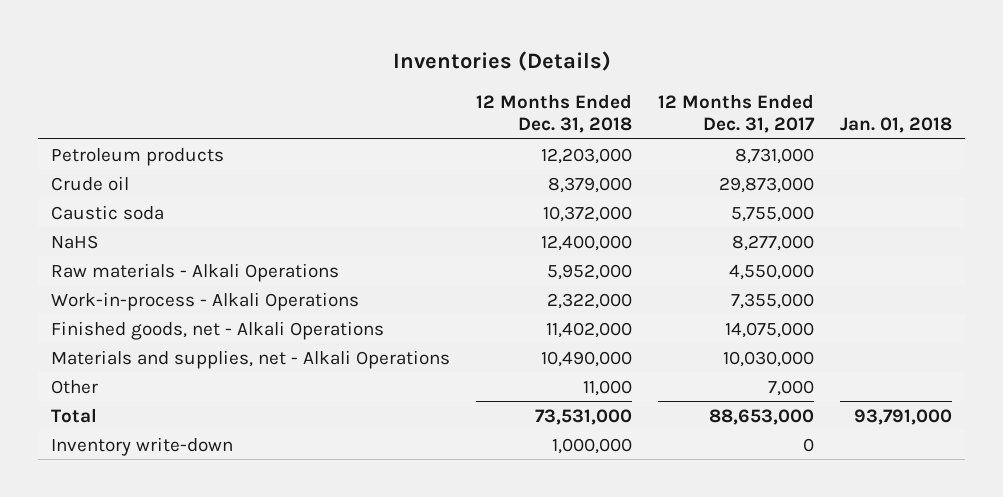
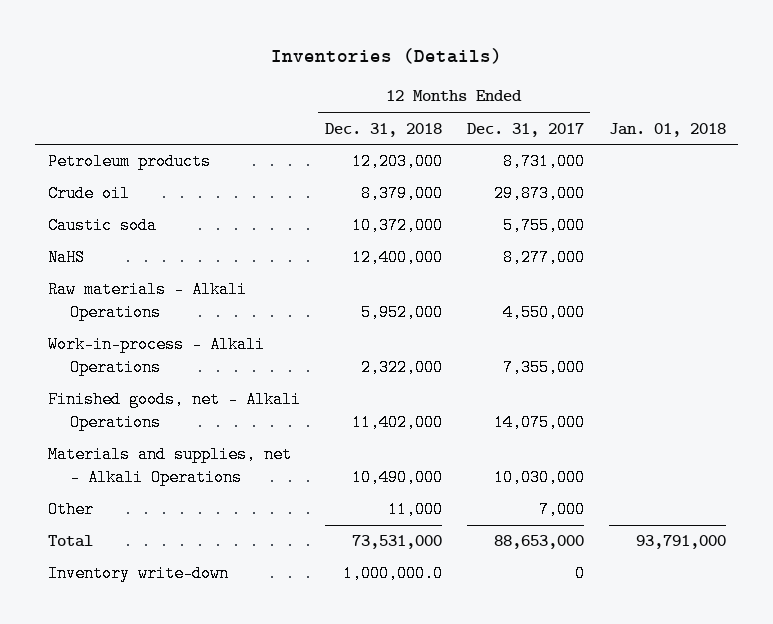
- Inventory write-down | 1,000,000 | 0 |
+ Inventory write-down | 1,000,000.0 | 0 |

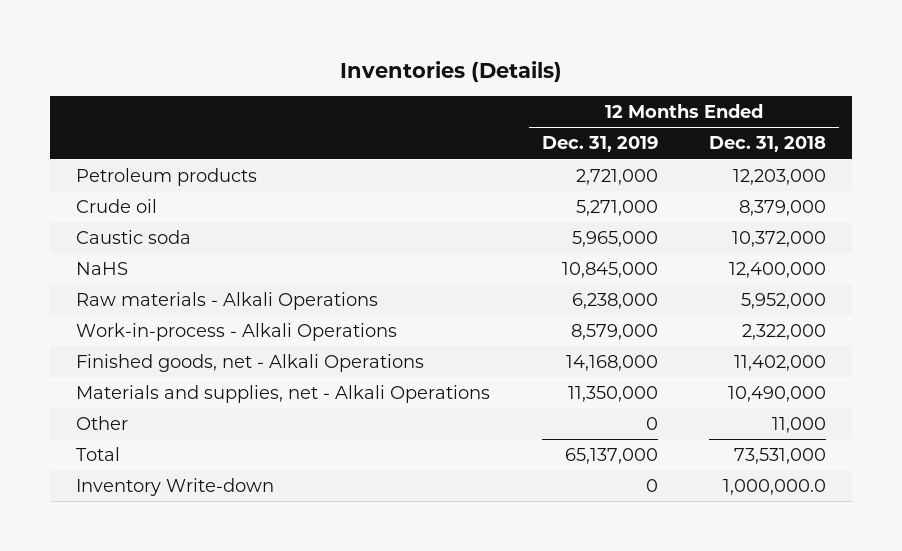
- | 12 Months Ended Dec. 31, 2018 | 12 Months Ended Dec. 31, 2017 | Jan. 01, 2018
+ | 12 Months Ended Dec. 31, 2019 | 12 Months Ended Dec. 31, 2018
- Inventory write-down | 1,000,000.0 | 0 |
+ Inventory Write-down | 0 | 1,000,000.0

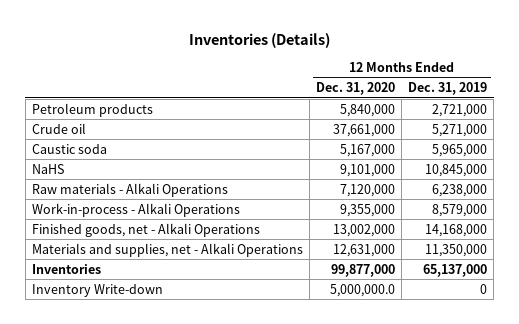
- | 12 Months Ended Dec. 31, 2019 | 12 Months Ended Dec. 31, 2018
+ | 12 Months Ended Dec. 31, 2020 | 12 Months Ended Dec. 31, 2019
- Other | 0 | 11,000
- Total | 65,137,000 | 73,531,000
+ Inventories | 99,877,000 | 65,137,000

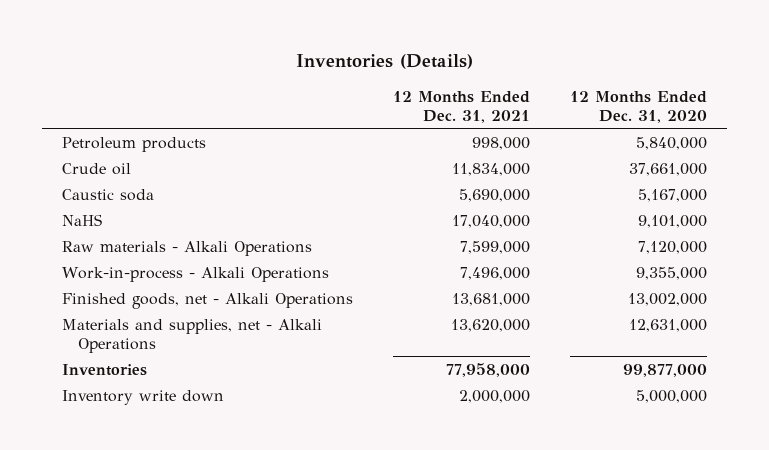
- | 12 Months Ended Dec. 31, 2020 | 12 Months Ended Dec. 31, 2019
+ | 12 Months Ended Dec. 31, 2021 | 12 Months Ended Dec. 31, 2020
- Inventory Write-down | 5,000,000.0 | 0
+ Inventory write down | 2,000,000 | 5,000,000

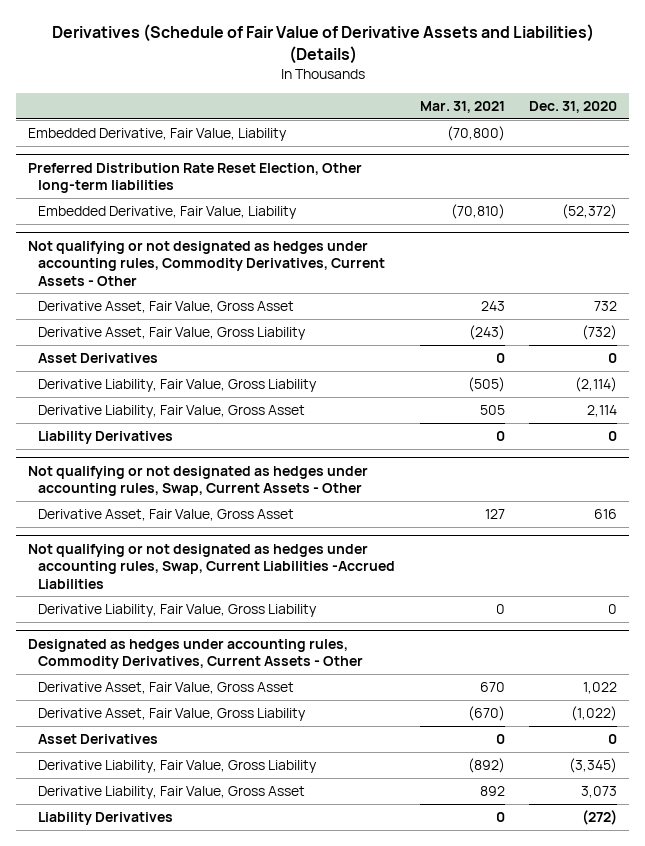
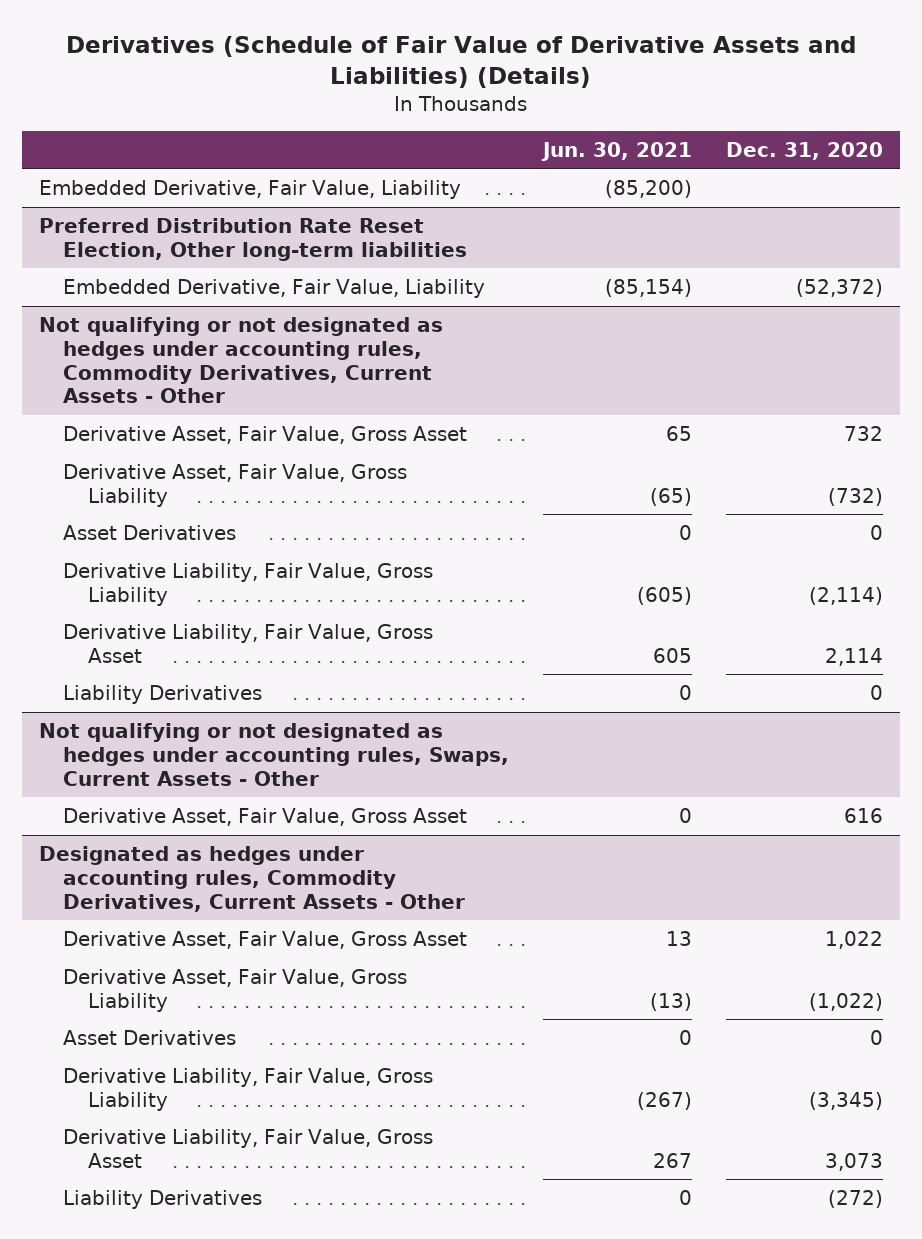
- | Mar. 31, 2021 | Dec. 31, 2020
+ | Jun. 30, 2021 | Dec. 31, 2020
- Not qualifying or not designated as hedges under accounting rules, Swap, Current Assets - Other
+ Not qualifying or not designated as hedges under accounting rules, Swaps, Current Assets - Other
- Not qualifying or not designated as hedges under accounting rules, Swap, Current Liabilities -Accrued Liabilities
- Derivative Liability, Fair Value, Gross Liability | 0 | 0

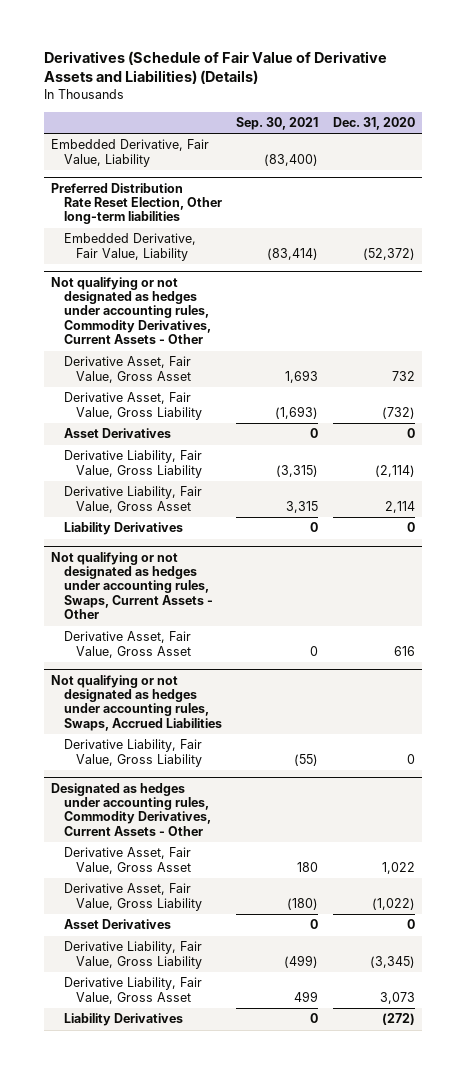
- | Jun. 30, 2021 | Dec. 31, 2020
+ | Sep. 30, 2021 | Dec. 31, 2020
+ Not qualifying or not designated as hedges under accounting rules, Swaps, Accrued Liabilities
+ Derivative Liability, Fair Value, Gross Liability | (55) | 0

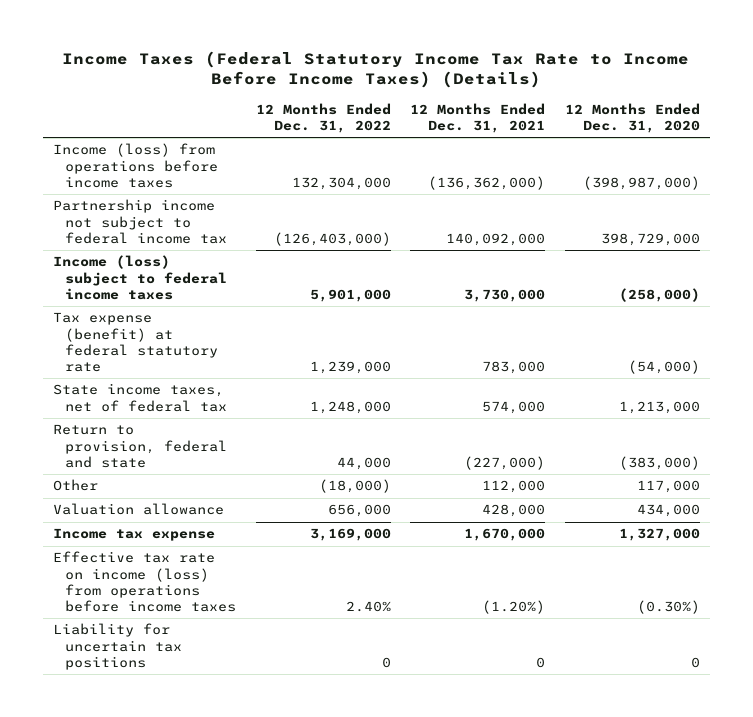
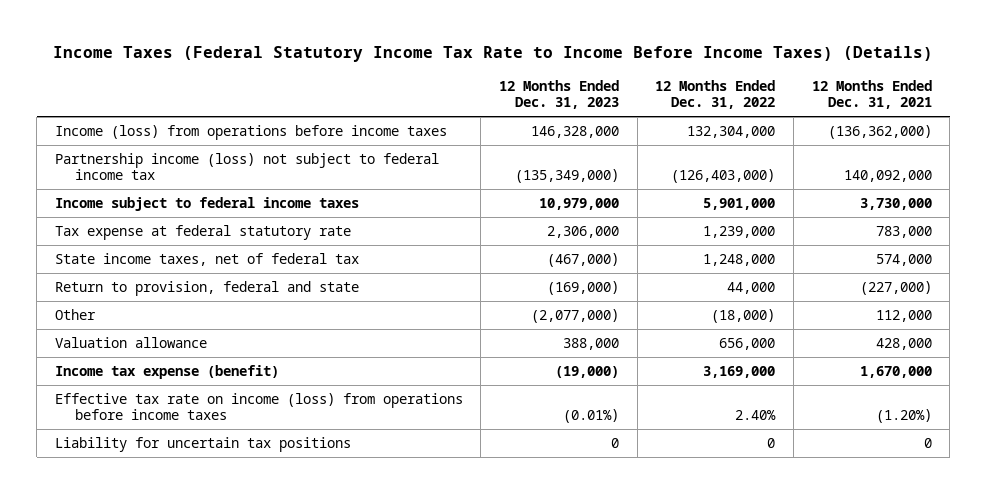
- | 12 Months Ended Dec. 31, 2022 | 12 Months Ended Dec. 31, 2021 | 12 Months Ended Dec. 31, 2020
+ | 12 Months Ended Dec. 31, 2023 | 12 Months Ended Dec. 31, 2022 | 12 Months Ended Dec. 31, 2021
- Partnership income not subject to federal income tax | (126,403,000) | 140,092,000 | 398,729,000
- Income (loss) subject to federal income taxes | 5,901,000 | 3,730,000 | (258,000)
- Tax expense (benefit) at federal statutory rate | 1,239,000 | 783,000 | (54,000)
+ Partnership income (loss) not subject to federal income tax | (135,349,000) | (126,403,000) | 140,092,000
+ Income subject to federal income taxes | 10,979,000 | 5,901,000 | 3,730,000
+ Tax expense at federal statutory rate | 2,306,000 | 1,239,000 | 783,000
- Income tax expense | 3,169,000 | 1,670,000 | 1,327,000
+ Income tax expense (benefit) | (19,000) | 3,169,000 | 1,670,000

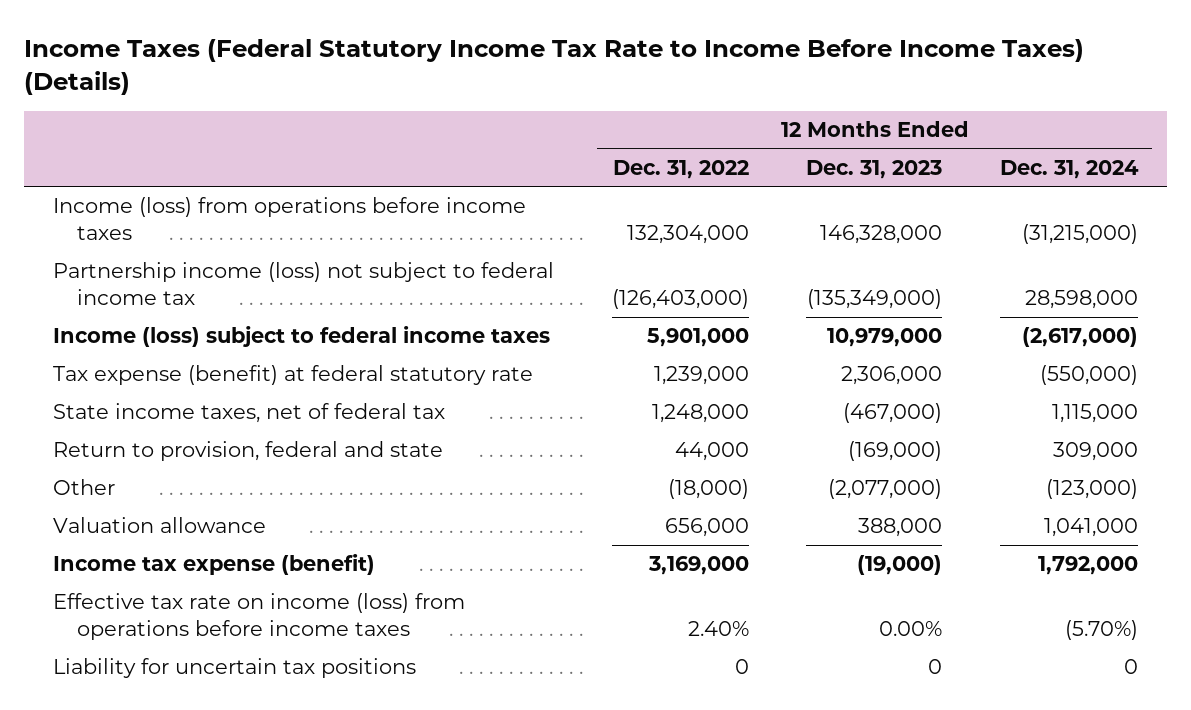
- | 12 Months Ended Dec. 31, 2023 | 12 Months Ended Dec. 31, 2022 | 12 Months Ended Dec. 31, 2021
+ | 12 Months Ended Dec. 31, 2022 | 12 Months Ended Dec. 31, 2023 | 12 Months Ended Dec. 31, 2024
- Income subject to federal income taxes | 10,979,000 | 5,901,000 | 3,730,000
- Tax expense at federal statutory rate | 2,306,000 | 1,239,000 | 783,000
+ Income (loss) subject to federal income taxes | 5,901,000 | 10,979,000 | (2,617,000)
+ Tax expense (benefit) at federal statutory rate | 1,239,000 | 2,306,000 | (550,000)
- Effective tax rate on income (loss) from operations before income taxes | (0.01%) | 2.40% | (1.20%)
+ Effective tax rate on income (loss) from operations before income taxes | 2.40% | 0.00% | (5.70%)

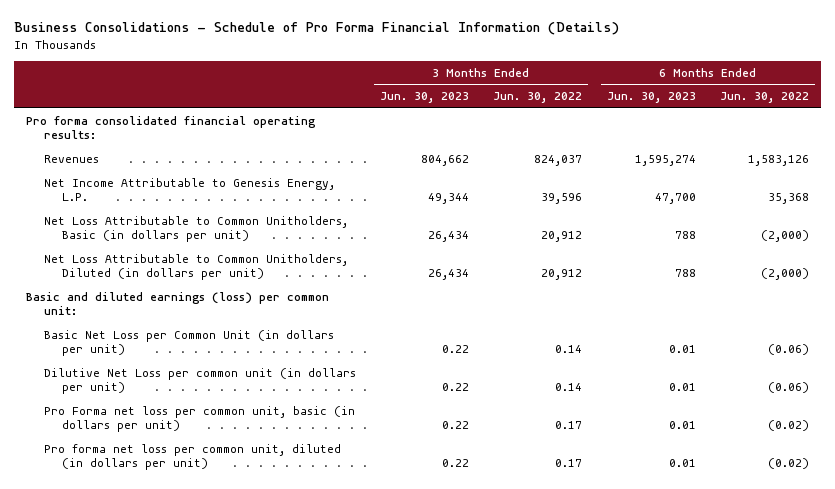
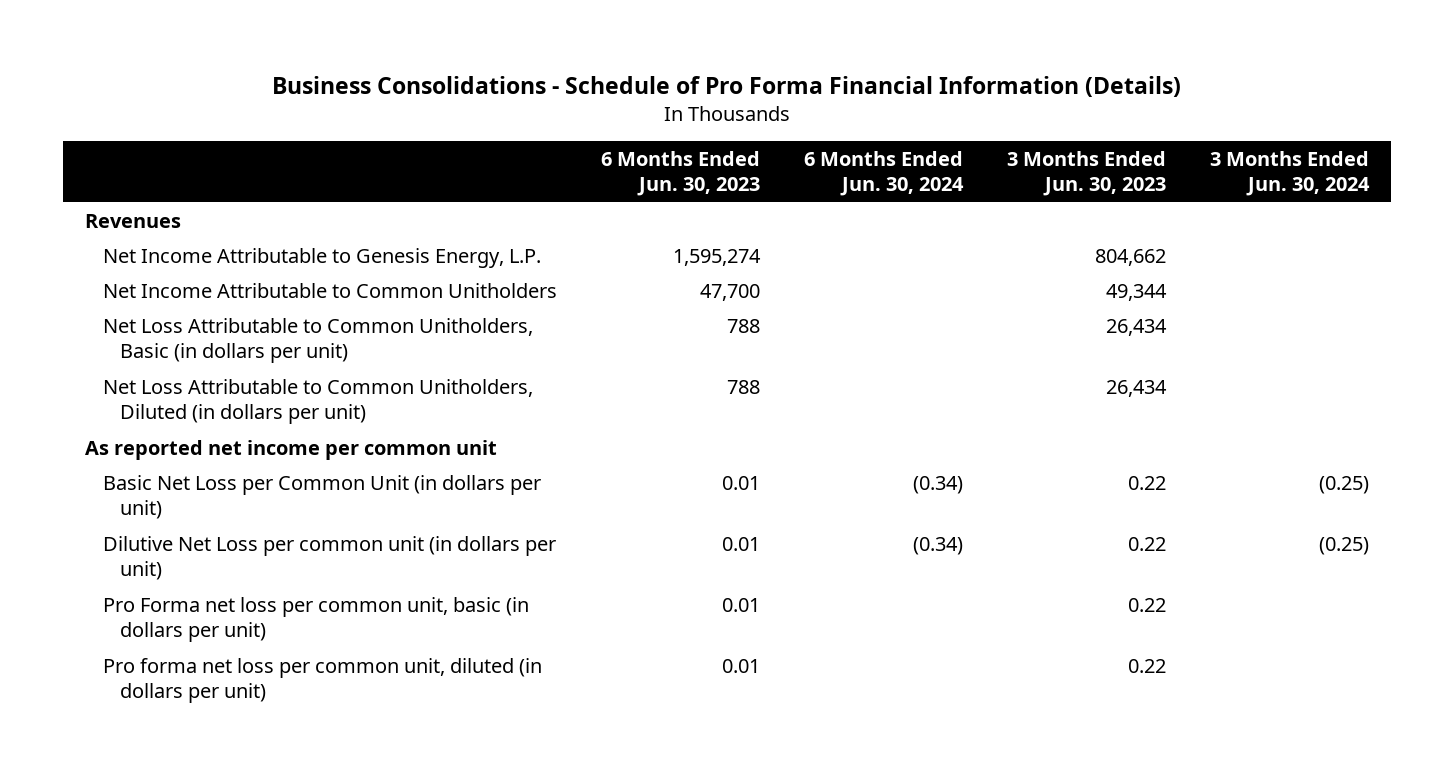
- | 3 Months Ended Jun. 30, 2023 | 3 Months Ended Jun. 30, 2022 | 6 Months Ended Jun. 30, 2023 | 6 Months Ended Jun. 30, 2022
+ | 6 Months Ended Jun. 30, 2023 | 6 Months Ended Jun. 30, 2024 | 3 Months Ended Jun. 30, 2023 | 3 Months Ended Jun. 30, 2024
- Pro forma consolidated financial operating results:
- Revenues | 804,662 | 824,037 | 1,595,274 | 1,583,126
- Net Income Attributable to Genesis Energy, L.P. | 49,344 | 39,596 | 47,700 | 35,368
+ Revenues
+ Net Income Attributable to Genesis Energy, L.P. | 1,595,274 | | 804,662 |
+ Net Income Attributable to Common Unitholders | 47,700 | | 49,344 |
- Basic and diluted earnings (loss) per common unit:
+ As reported net income per common unit

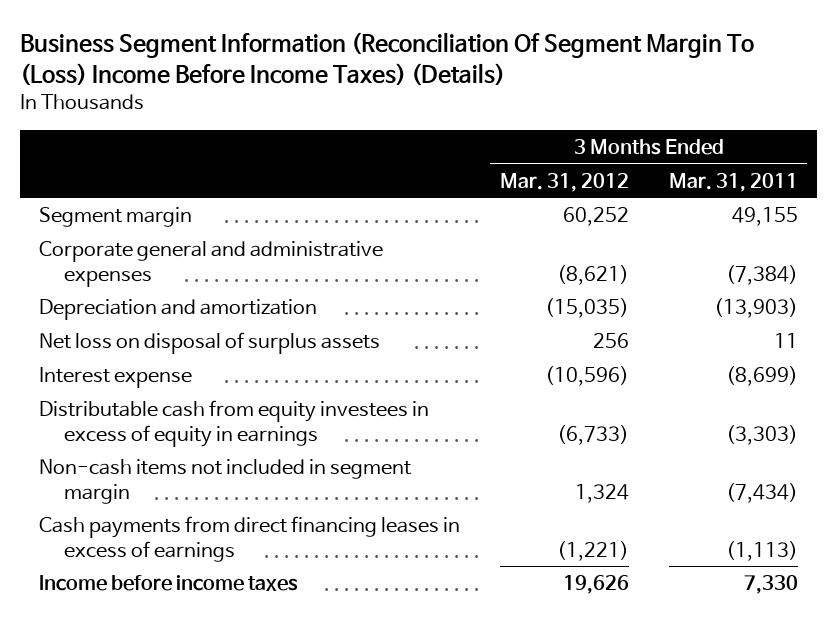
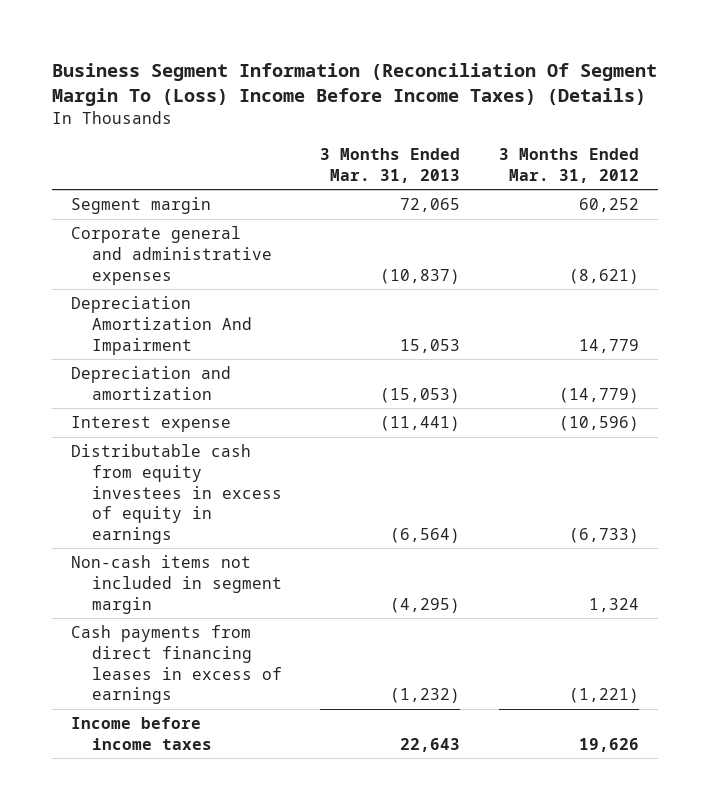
- | 3 Months Ended Mar. 31, 2012 | 3 Months Ended Mar. 31, 2011
+ | 3 Months Ended Mar. 31, 2013 | 3 Months Ended Mar. 31, 2012
- Depreciation and amortization | (15,035) | (13,903)
- Net loss on disposal of surplus assets | 256 | 11
+ Depreciation Amortization And Impairment | 15,053 | 14,779
+ Depreciation and amortization | (15,053) | (14,779)

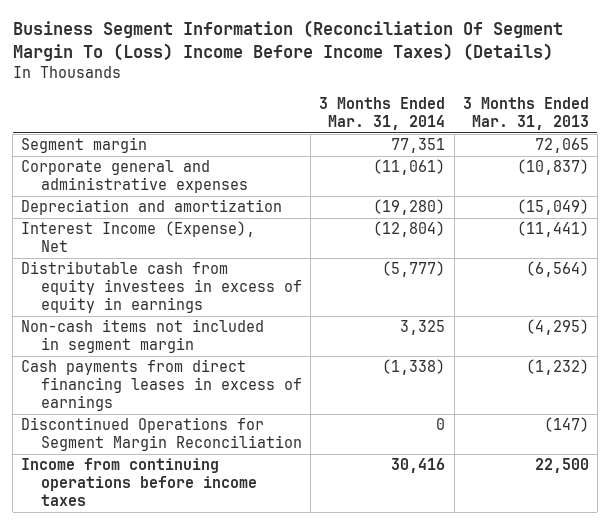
- | 3 Months Ended Mar. 31, 2013 | 3 Months Ended Mar. 31, 2012
+ | 3 Months Ended Mar. 31, 2014 | 3 Months Ended Mar. 31, 2013
- Depreciation Amortization And Impairment | 15,053 | 14,779
- Depreciation and amortization | (15,053) | (14,779)
- Interest expense | (11,441) | (10,596)
+ Depreciation and amortization | (19,280) | (15,049)
+ Interest Income (Expense), Net | (12,804) | (11,441)
- Income before income taxes | 22,643 | 19,626
+ Discontinued Operations for Segment Margin Reconciliation | 0 | (147)
+ Income from continuing operations before income taxes | 30,416 | 22,500

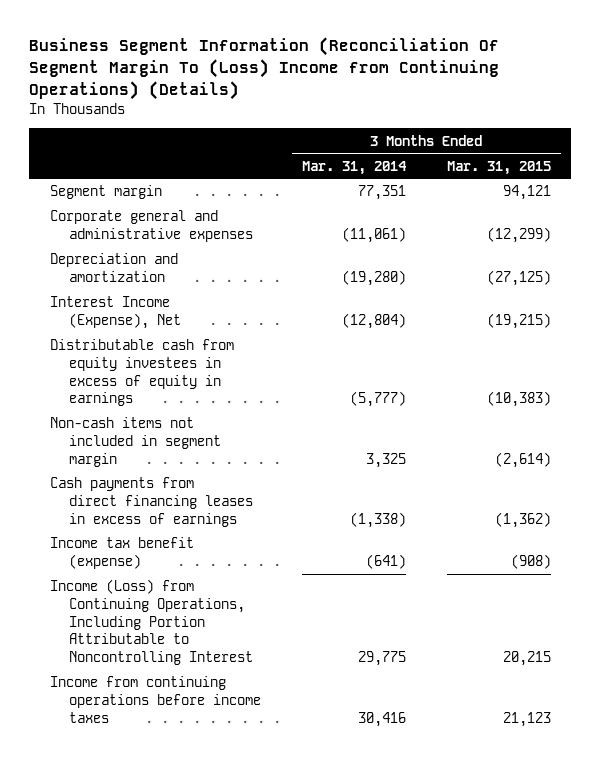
- Business Segment Information (Reconciliation Of Segment Margin To (Loss) Income Before Income Taxes) (Details)
+ Business Segment Information (Reconciliation Of Segment Margin To (Loss) Income from Continuing Operations) (Details)
- | 3 Months Ended Mar. 31, 2014 | 3 Months Ended Mar. 31, 2013
+ | 3 Months Ended Mar. 31, 2014 | 3 Months Ended Mar. 31, 2015
- Discontinued Operations for Segment Margin Reconciliation | 0 | (147)
+ Income tax benefit (expense) | (641) | (908)
+ Income (Loss) from Continuing Operations, Including Portion Attributable to Noncontrolling Interest | 29,775 | 20,215

